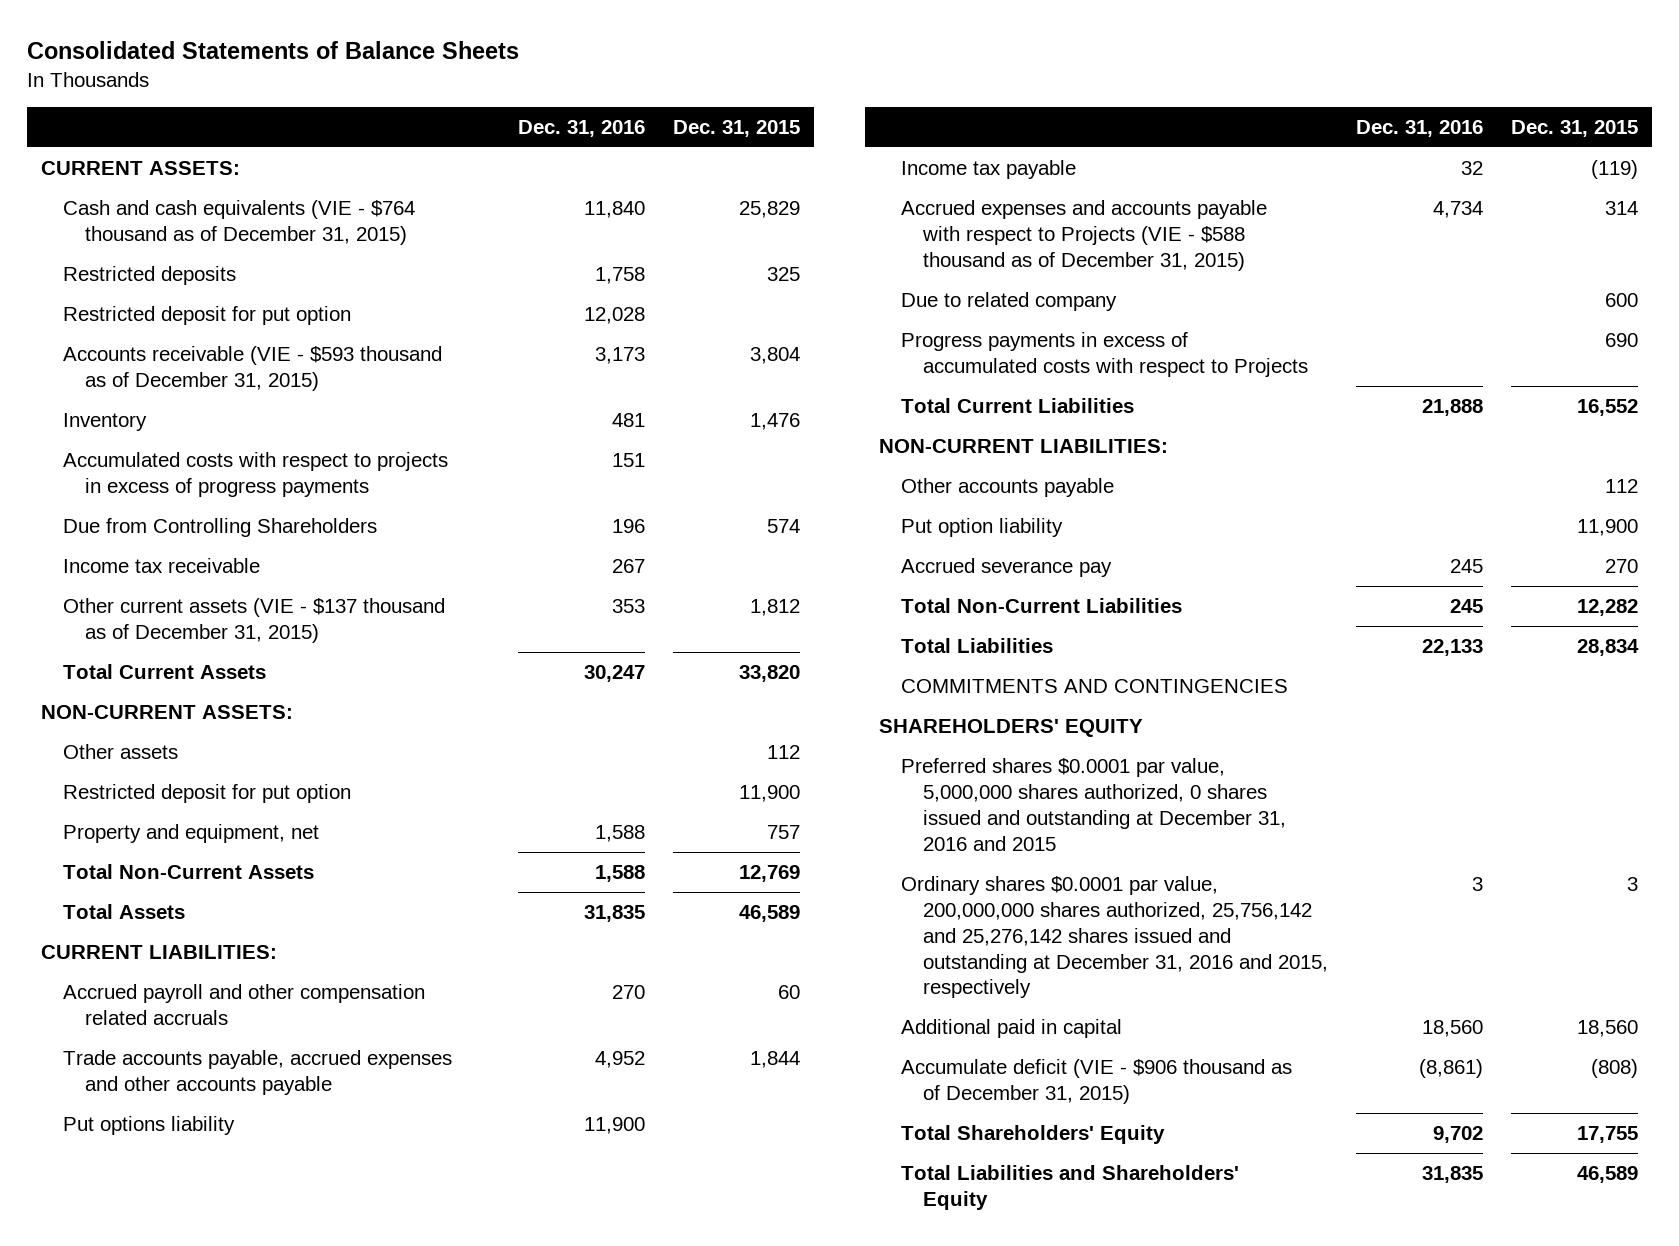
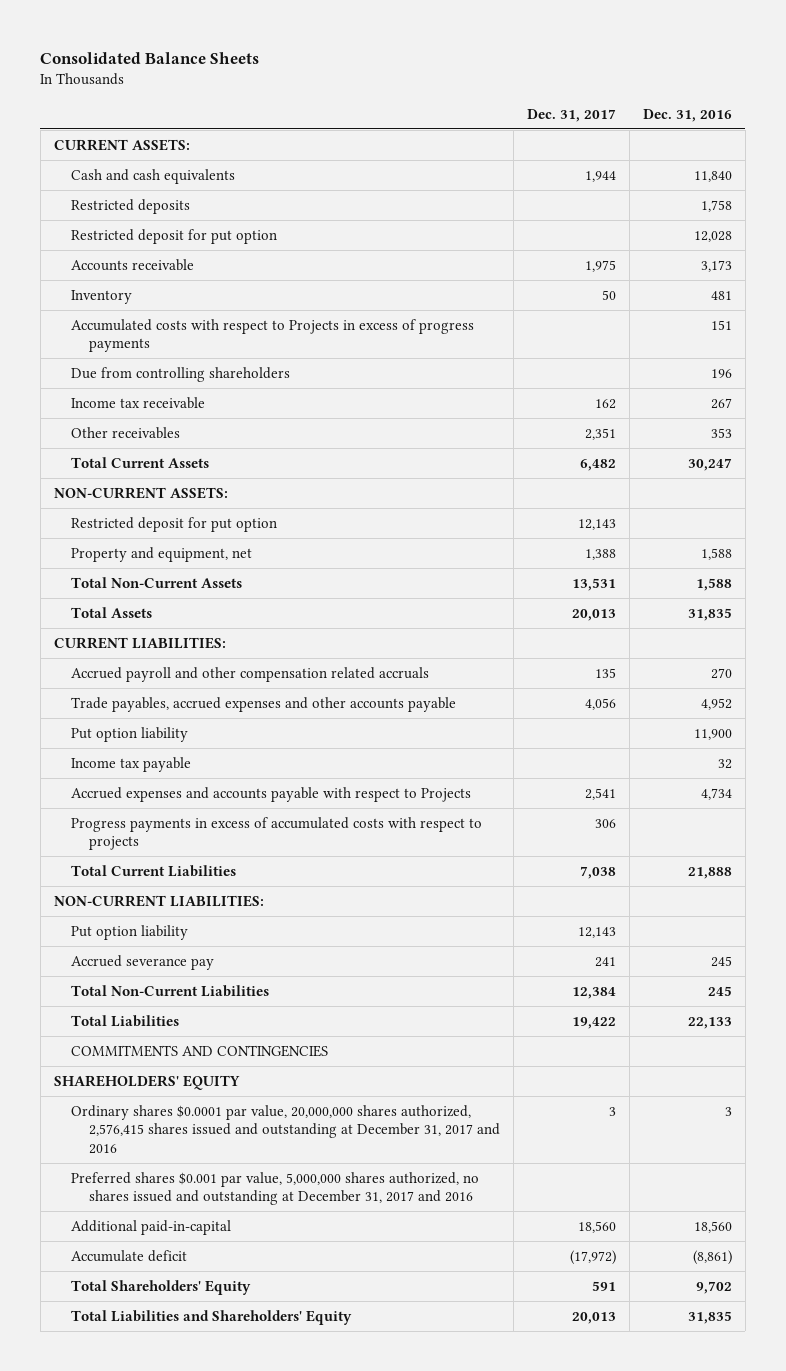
- Consolidated Statements of Balance Sheets
+ Consolidated Balance Sheets
- | Dec. 31, 2016 | Dec. 31, 2015
+ | Dec. 31, 2017 | Dec. 31, 2016
- Cash and cash equivalents (VIE - $764 thousand as of December 31, 2015) | 11,840 | 25,829
+ Cash and cash equivalents | 1,944 | 11,840
- Accounts receivable (VIE - $593 thousand as of December 31, 2015) | 3,173 | 3,804
+ Accounts receivable | 1,975 | 3,173
- Accumulated costs with respect to projects in excess of progress payments | 151 |
- Due from Controlling Shareholders | 196 | 574
+ Accumulated costs with respect to Projects in excess of progress payments | | 151
+ Due from controlling shareholders | | 196
- Other current assets (VIE - $137 thousand as of December 31, 2015) | 353 | 1,812
+ Other receivables | 2,351 | 353
- Other assets | | 112
- Trade accounts payable, accrued expenses and other accounts payable | 4,952 | 1,844
- Put options liability | 11,900 |
+ Trade payables, accrued expenses and other accounts payable | 4,056 | 4,952
+ Put option liability | | 11,900
- Accrued expenses and accounts payable with respect to Projects (VIE - $588 thousand as of December 31, 2015) | 4,734 | 314
- Due to related company | | 600
- Progress payments in excess of accumulated costs with respect to Projects | | 690
+ Accrued expenses and accounts payable with respect to Projects | 2,541 | 4,734
+ Progress payments in excess of accumulated costs with respect to projects | 306 |
- Other accounts payable | | 112
- Preferred shares $0.0001 par value, 5,000,000 shares authorized, 0 shares issued and outstanding at December 31, 2016 and 2015
- Ordinary shares $0.0001 par value, 200,000,000 shares authorized, 25,756,142 and 25,276,142 shares issued and outstanding at December 31, 2016 and 2015, respectively | 3 | 3
- Additional paid in capital | 18,560 | 18,560
- Accumulate deficit (VIE - $906 thousand as of December 31, 2015) | (8,861) | (808)
+ Ordinary shares $0.0001 par value, 20,000,000 shares authorized, 2,576,415 shares issued and outstanding at December 31, 2017 and 2016 | 3 | 3
+ Preferred shares $0.001 par value, 5,000,000 shares authorized, no shares issued and outstanding at December 31, 2017 and 2016
+ Additional paid-in-capital | 18,560 | 18,560
+ Accumulate deficit | (17,972) | (8,861)

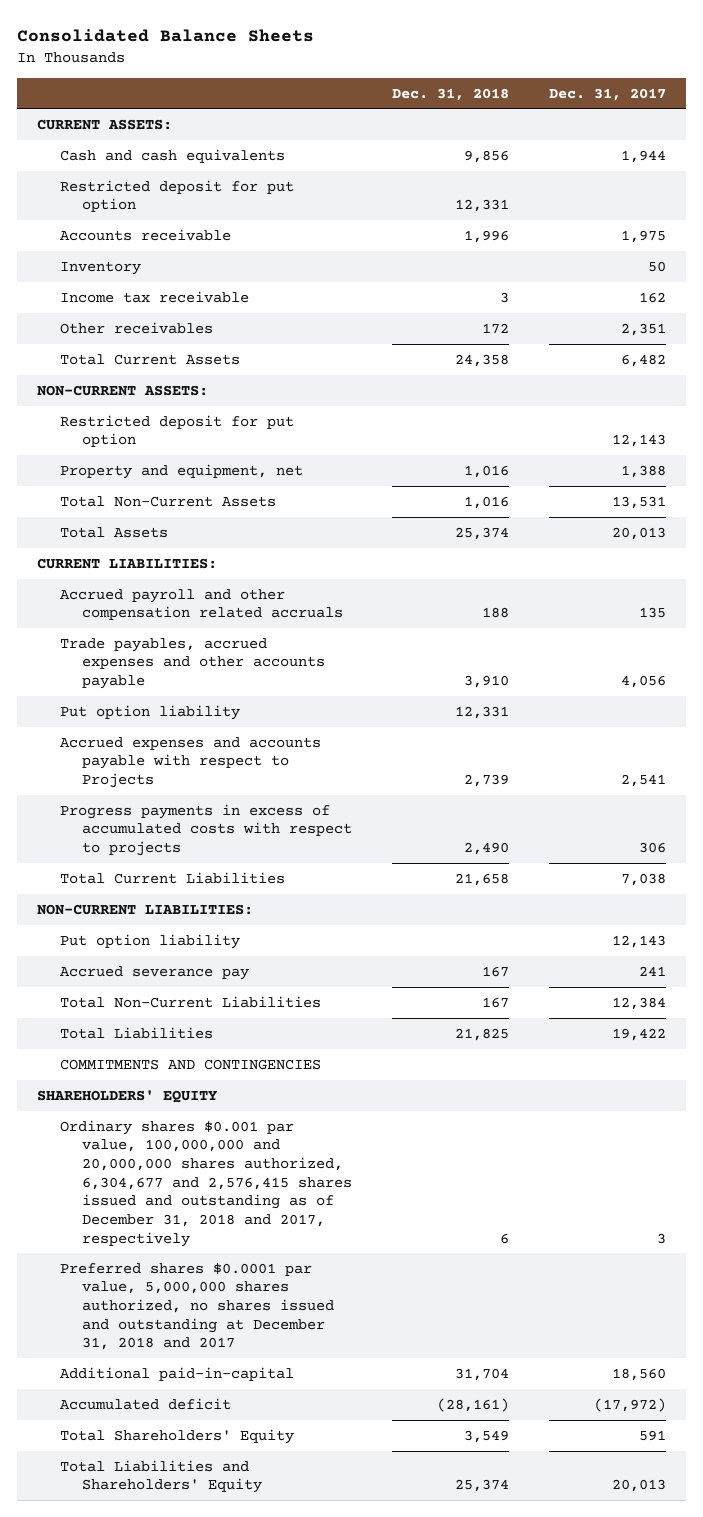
- | Dec. 31, 2017 | Dec. 31, 2016
+ | Dec. 31, 2018 | Dec. 31, 2017
- Restricted deposits | | 1,758
- Accumulated costs with respect to Projects in excess of progress payments | | 151
- Due from controlling shareholders | | 196
- Income tax payable | | 32
- Ordinary shares $0.0001 par value, 20,000,000 shares authorized, 2,576,415 shares issued and outstanding at December 31, 2017 and 2016 | 3 | 3
- Preferred shares $0.001 par value, 5,000,000 shares authorized, no shares issued and outstanding at December 31, 2017 and 2016
+ Ordinary shares $0.001 par value, 100,000,000 and 20,000,000 shares authorized, 6,304,677 and 2,576,415 shares issued and outstanding as of December 31, 2018 and 2017, respectively | 6 | 3
+ Preferred shares $0.0001 par value, 5,000,000 shares authorized, no shares issued and outstanding at December 31, 2018 and 2017
- Accumulate deficit | (17,972) | (8,861)
+ Accumulated deficit | (28,161) | (17,972)

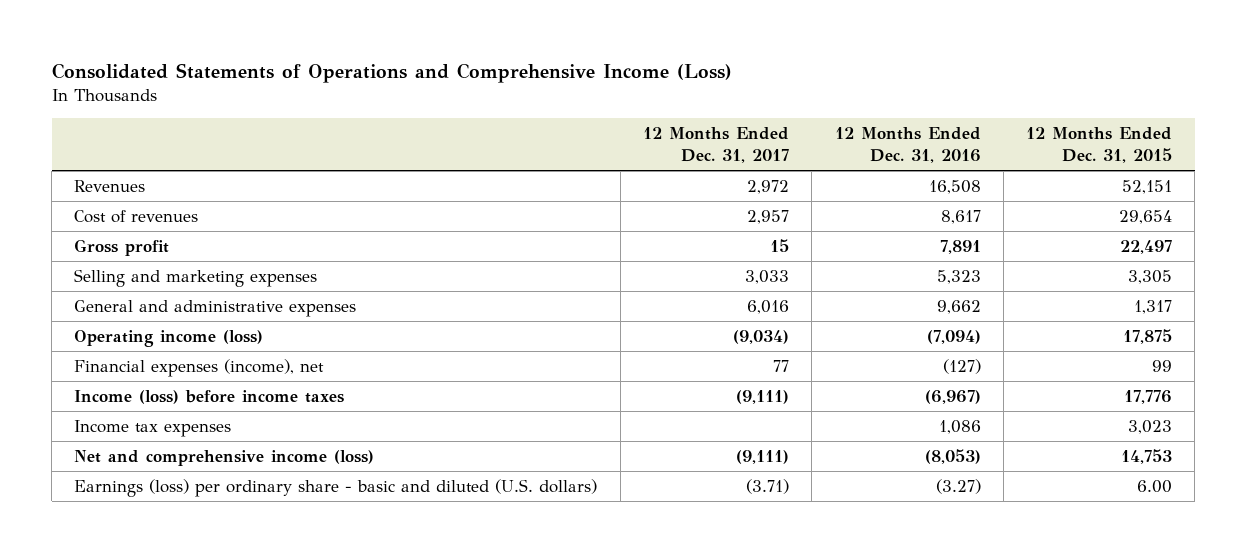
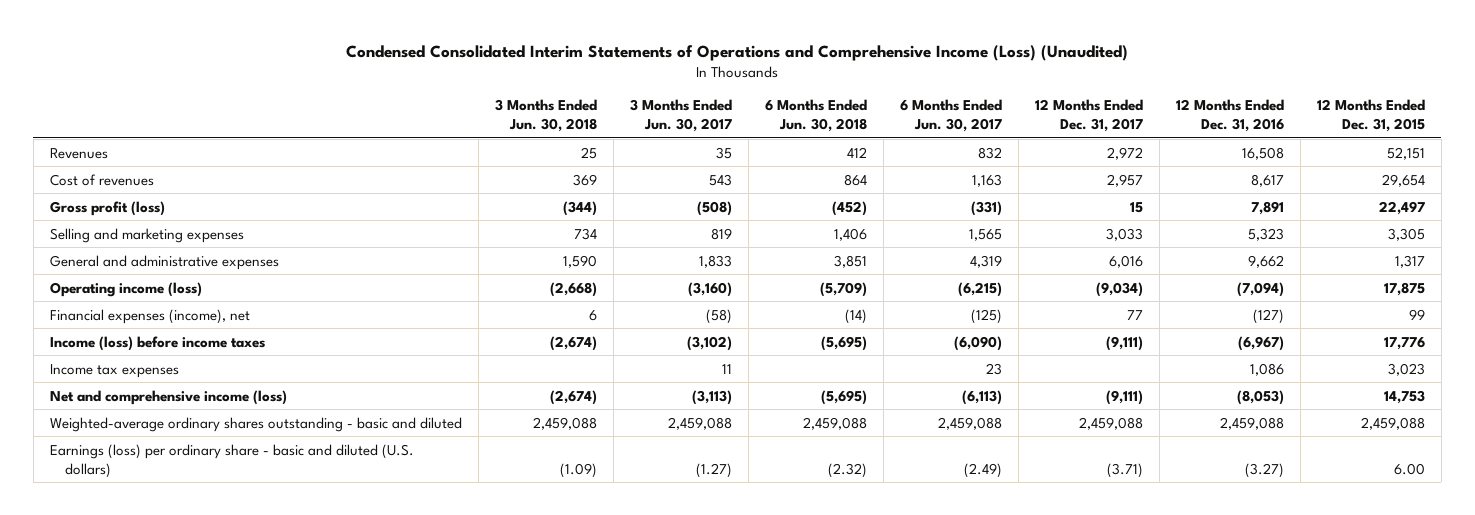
- Consolidated Statements of Operations and Comprehensive Income (Loss)
+ Condensed Consolidated Interim Statements of Operations and Comprehensive Income (Loss) (Unaudited)
- | 12 Months Ended Dec. 31, 2017 | 12 Months Ended Dec. 31, 2016 | 12 Months Ended Dec. 31, 2015
+ | 3 Months Ended Jun. 30, 2018 | 3 Months Ended Jun. 30, 2017 | 6 Months Ended Jun. 30, 2018 | 6 Months Ended Jun. 30, 2017 | 12 Months Ended Dec. 31, 2017 | 12 Months Ended Dec. 31, 2016 | 12 Months Ended Dec. 31, 2015
- Gross profit | 15 | 7,891 | 22,497
+ Gross profit (loss) | (344) | (508) | (452) | (331) | 15 | 7,891 | 22,497
+ Weighted-average ordinary shares outstanding - basic and diluted | 2,459,088 | 2,459,088 | 2,459,088 | 2,459,088 | 2,459,088 | 2,459,088 | 2,459,088

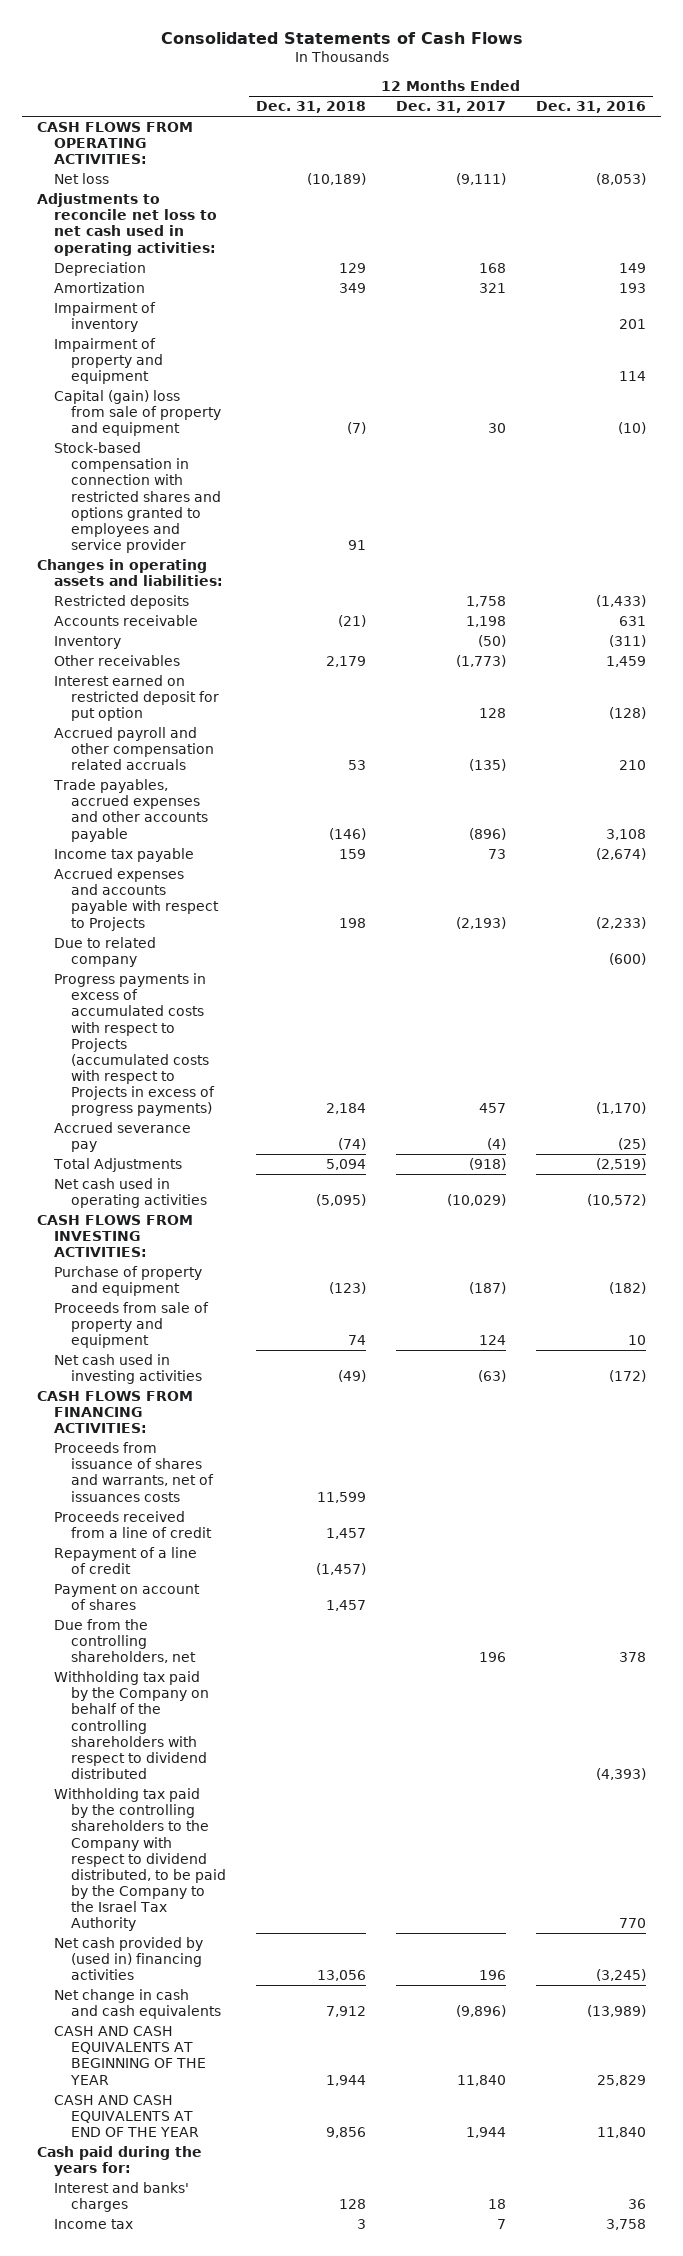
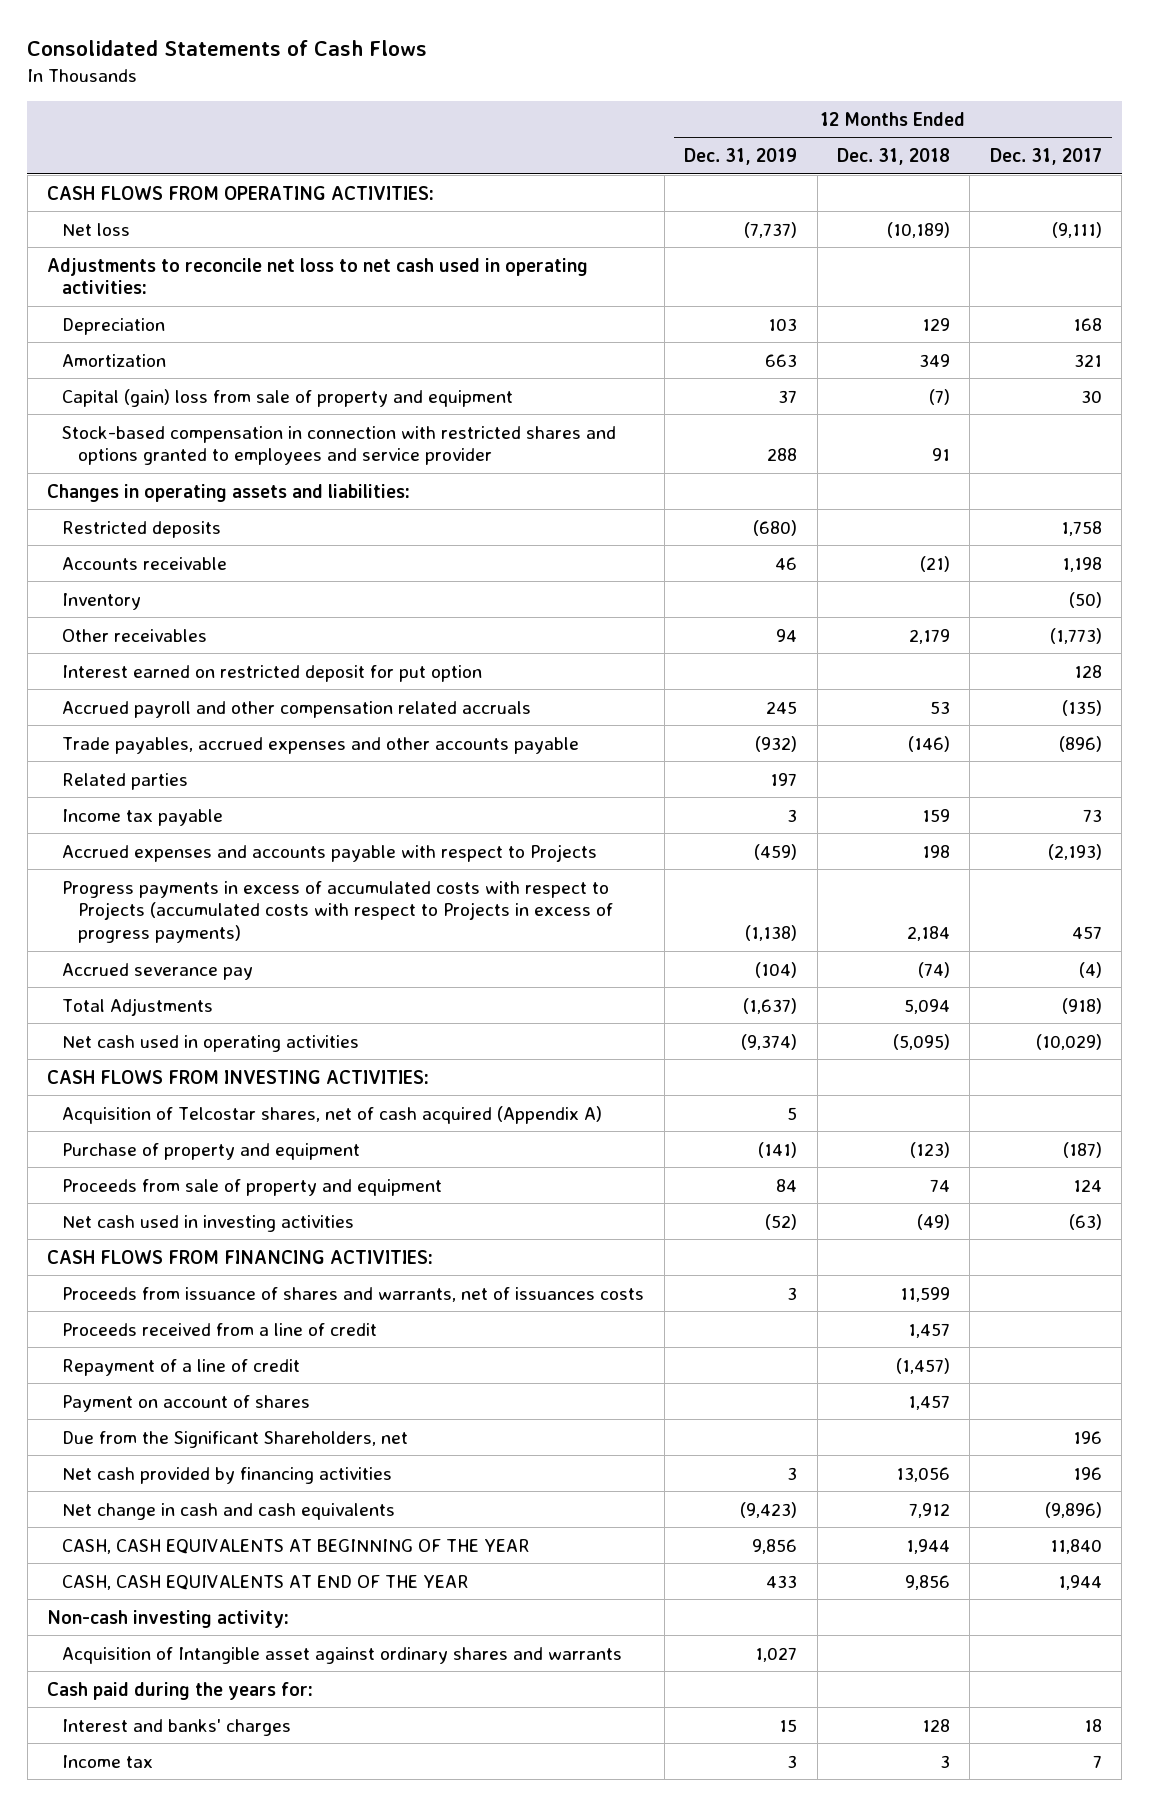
- | 12 Months Ended Dec. 31, 2018 | 12 Months Ended Dec. 31, 2017 | 12 Months Ended Dec. 31, 2016
+ | 12 Months Ended Dec. 31, 2019 | 12 Months Ended Dec. 31, 2018 | 12 Months Ended Dec. 31, 2017
- Impairment of inventory | | | 201
- Impairment of property and equipment | | | 114
+ Related parties | 197 | |
- Due to related company | | | (600)
+ Acquisition of Telcostar shares, net of cash acquired (Appendix A) | 5 | |
- Due from the controlling shareholders, net | | 196 | 378
- Withholding tax paid by the Company on behalf of the controlling shareholders with respect to dividend distributed | | | (4,393)
- Withholding tax paid by the controlling shareholders to the Company with respect to dividend distributed, to be paid by the Company to the Israel Tax Authority | | | 770
- Net cash provided by (used in) financing activities | 13,056 | 196 | (3,245)
+ Due from the Significant Shareholders, net | | | 196
+ Net cash provided by financing activities | 3 | 13,056 | 196
- CASH AND CASH EQUIVALENTS AT BEGINNING OF THE YEAR | 1,944 | 11,840 | 25,829
- CASH AND CASH EQUIVALENTS AT END OF THE YEAR | 9,856 | 1,944 | 11,840
+ CASH, CASH EQUIVALENTS AT BEGINNING OF THE YEAR | 9,856 | 1,944 | 11,840
+ CASH, CASH EQUIVALENTS AT END OF THE YEAR | 433 | 9,856 | 1,944
+ Non-cash investing activity:
+ Acquisition of Intangible asset against ordinary shares and warrants | 1,027 | |

